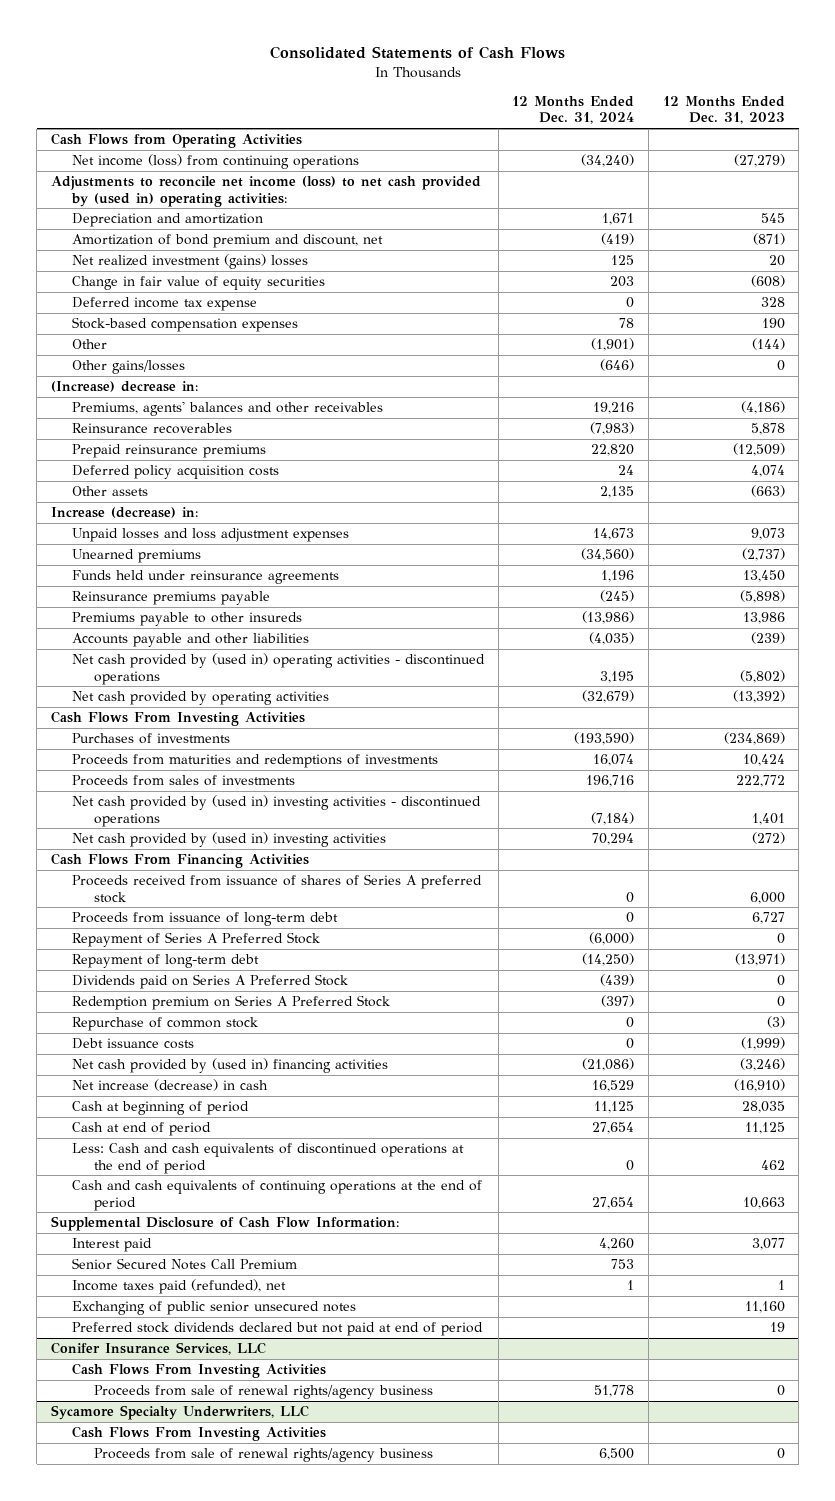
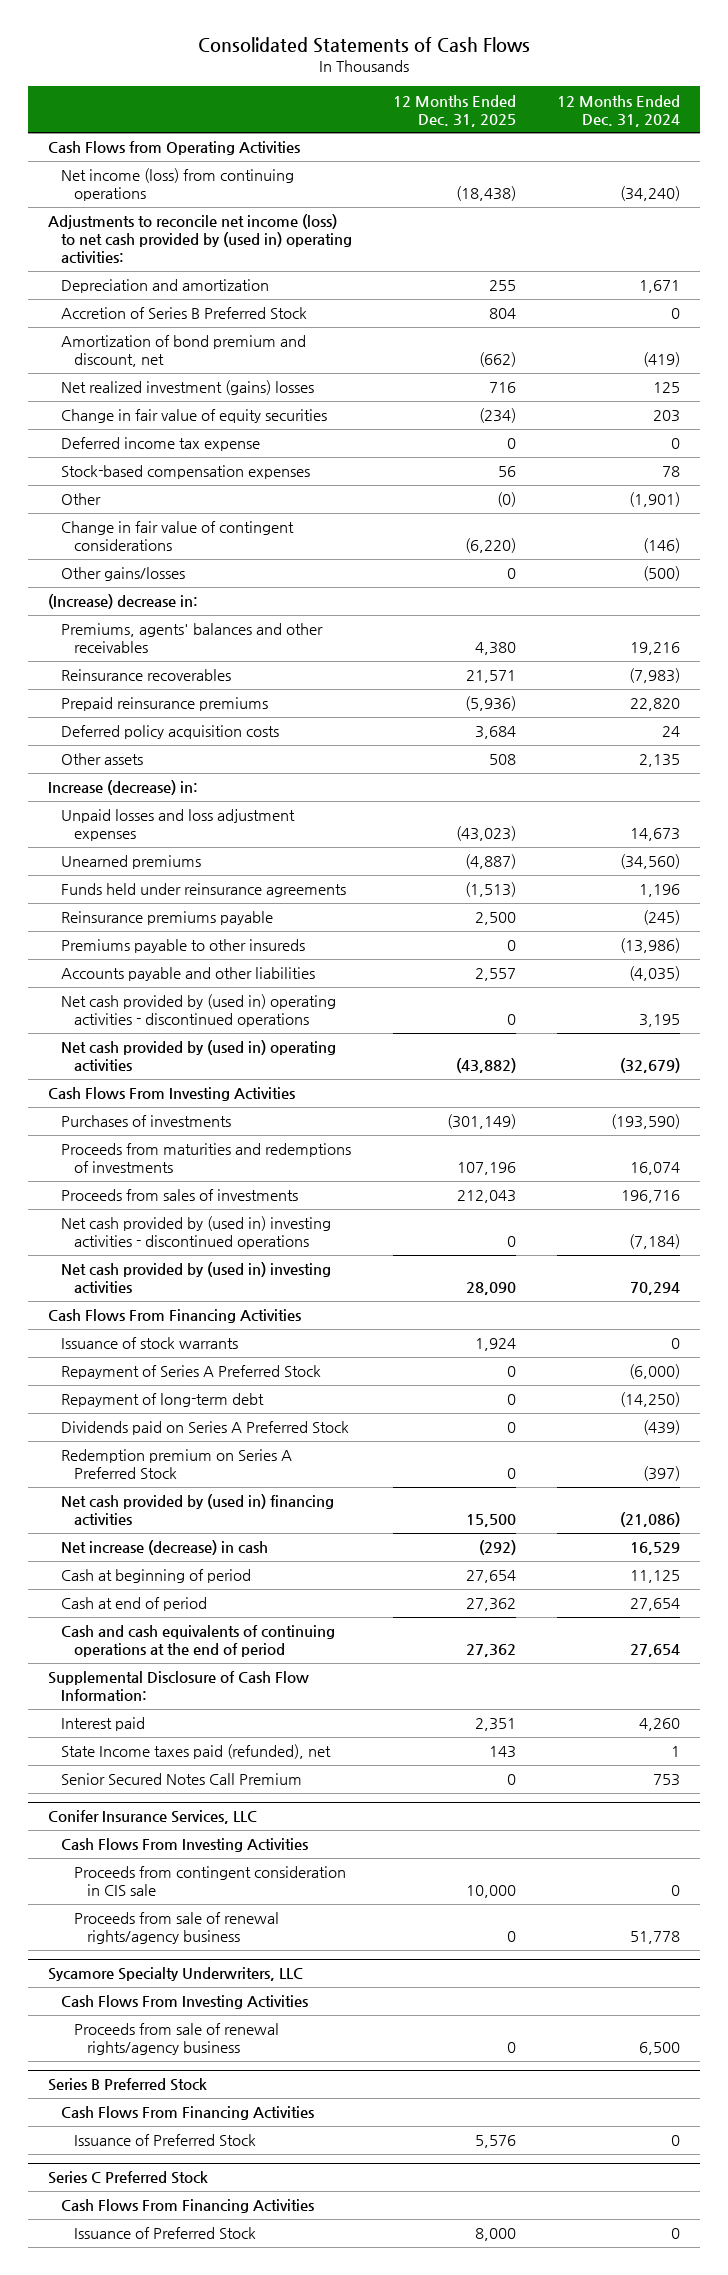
- | 12 Months Ended Dec. 31, 2024 | 12 Months Ended Dec. 31, 2023
+ | 12 Months Ended Dec. 31, 2025 | 12 Months Ended Dec. 31, 2024
+ Accretion of Series B Preferred Stock | 804 | 0
- Other gains/losses | (646) | 0
+ Change in fair value of contingent considerations | (6,220) | (146)
+ Other gains/losses | 0 | (500)
- Net cash provided by operating activities | (32,679) | (13,392)
+ Net cash provided by (used in) operating activities | (43,882) | (32,679)
- Proceeds received from issuance of shares of Series A preferred stock | 0 | 6,000
- Proceeds from issuance of long-term debt | 0 | 6,727
+ Issuance of stock warrants | 1,924 | 0
- Repurchase of common stock | 0 | (3)
- Debt issuance costs | 0 | (1,999)
- Less: Cash and cash equivalents of discontinued operations at the end of period | 0 | 462
+ State Income taxes paid (refunded), net | 143 | 1
- Income taxes paid (refunded), net | 1 | 1
- Exchanging of public senior unsecured notes | | 11,160
- Preferred stock dividends declared but not paid at end of period | | 19
@ Conifer Insurance Services, LLC
+ Proceeds from contingent consideration in CIS sale | 10,000 | 0
+ Series B Preferred Stock
+ Cash Flows From Financing Activities
+ Issuance of Preferred Stock | 5,576 | 0
+ Series C Preferred Stock
+ Cash Flows From Financing Activities
+ Issuance of Preferred Stock | 8,000 | 0

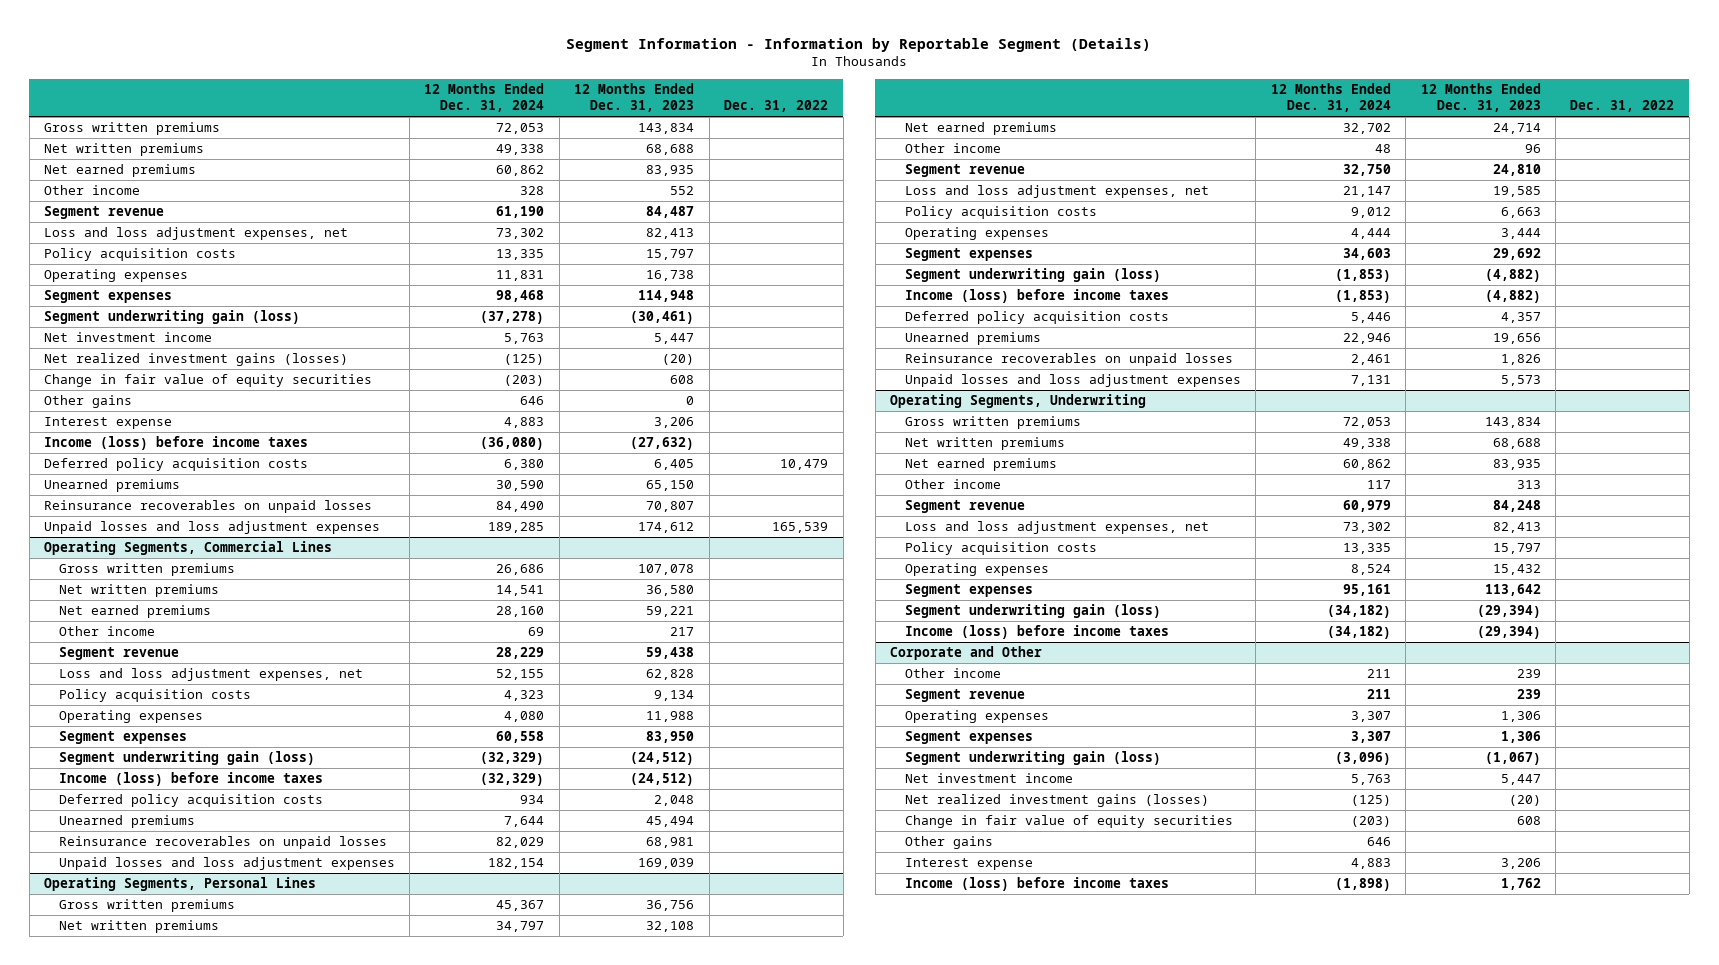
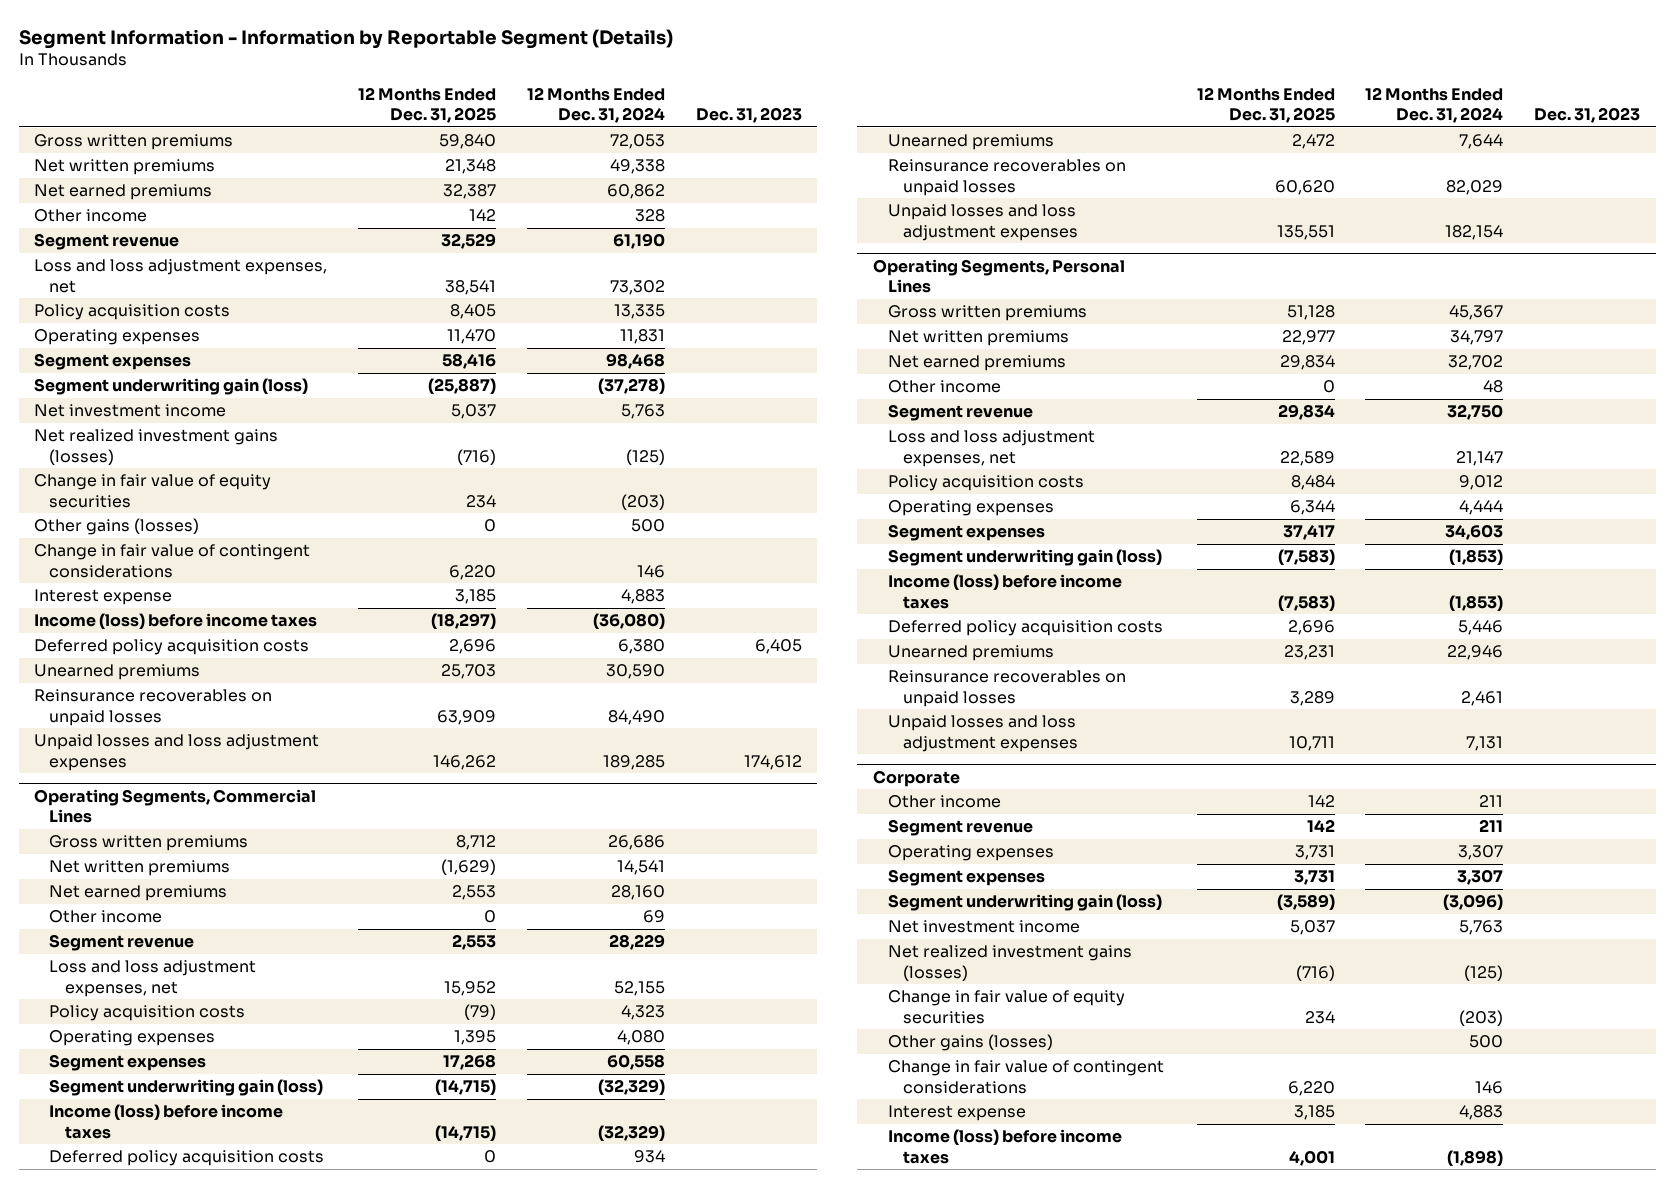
- | 12 Months Ended Dec. 31, 2024 | 12 Months Ended Dec. 31, 2023 | Dec. 31, 2022
+ | 12 Months Ended Dec. 31, 2025 | 12 Months Ended Dec. 31, 2024 | Dec. 31, 2023
- Other gains | 646 | 0 |
+ Other gains (losses) | 0 | 500 |
+ Change in fair value of contingent considerations | 6,220 | 146 |
- Operating Segments, Underwriting
- Gross written premiums | 72,053 | 143,834 |
- Net written premiums | 49,338 | 68,688 |
- Net earned premiums | 60,862 | 83,935 |
- Other income | 117 | 313 |
- Segment revenue | 60,979 | 84,248 |
- Loss and loss adjustment expenses, net | 73,302 | 82,413 |
- Policy acquisition costs | 13,335 | 15,797 |
- Operating expenses | 8,524 | 15,432 |
- Segment expenses | 95,161 | 113,642 |
- Segment underwriting gain (loss) | (34,182) | (29,394) |
- Income (loss) before income taxes | (34,182) | (29,394) |
- Corporate and Other
+ Corporate
- Other gains | 646 | |
+ Other gains (losses) | | 500 |
+ Change in fair value of contingent considerations | 6,220 | 146 |

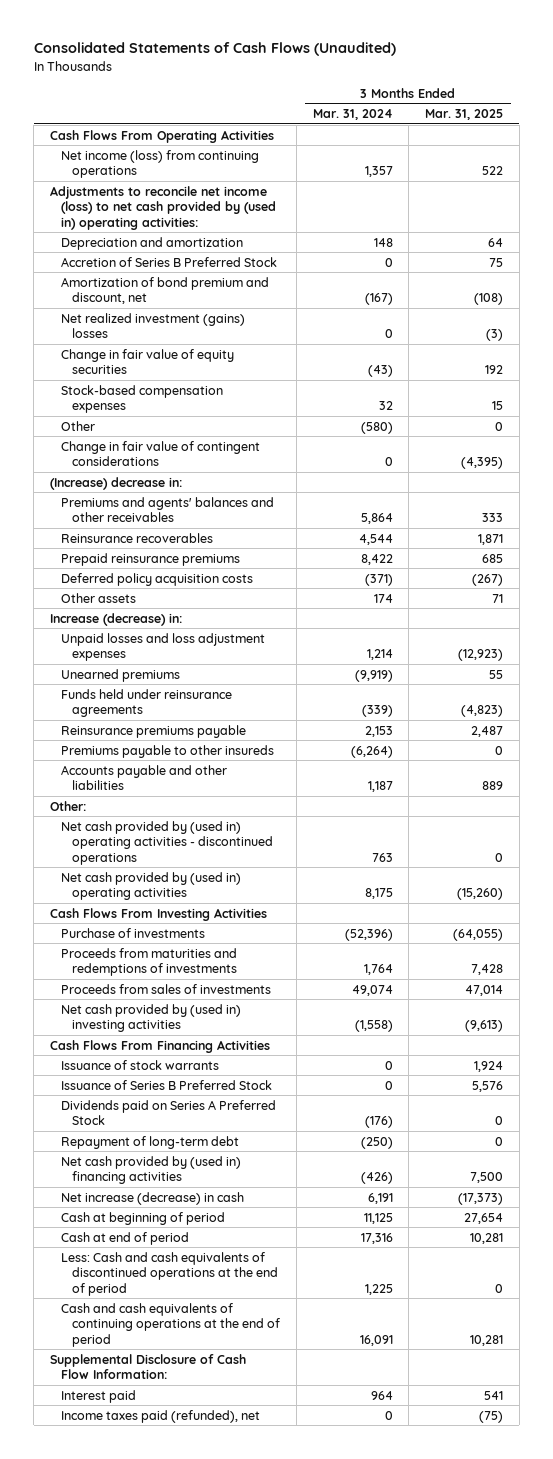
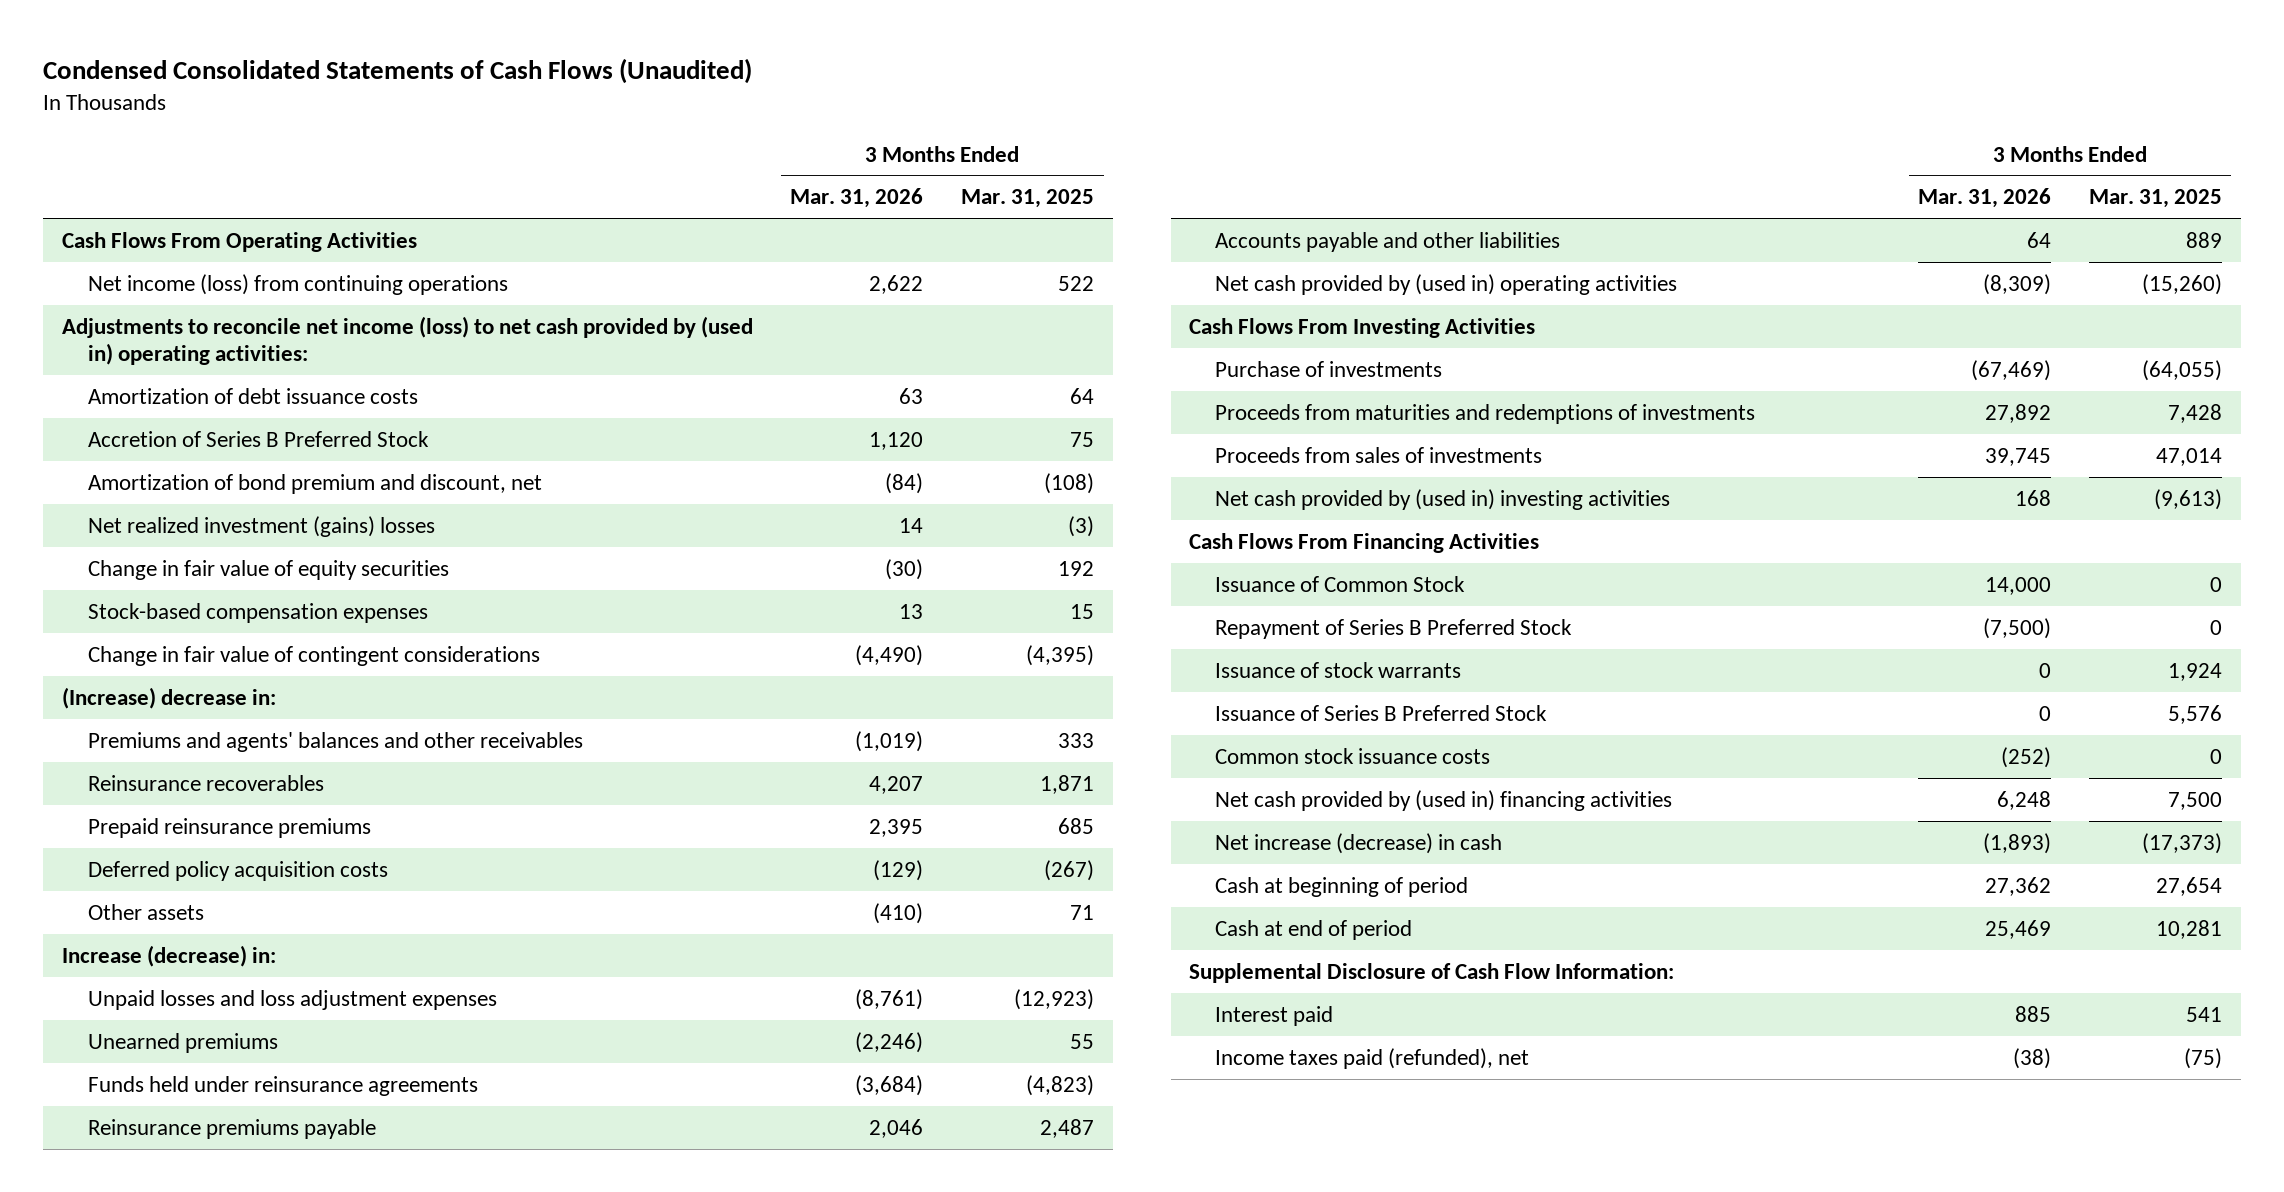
- Consolidated Statements of Cash Flows (Unaudited)
+ Condensed Consolidated Statements of Cash Flows (Unaudited)
- | 3 Months Ended Mar. 31, 2024 | 3 Months Ended Mar. 31, 2025
+ | 3 Months Ended Mar. 31, 2026 | 3 Months Ended Mar. 31, 2025
- Depreciation and amortization | 148 | 64
+ Amortization of debt issuance costs | 63 | 64
- Other | (580) | 0
- Premiums payable to other insureds | (6,264) | 0
- Other:
- Net cash provided by (used in) operating activities - discontinued operations | 763 | 0
+ Issuance of Common Stock | 14,000 | 0
+ Repayment of Series B Preferred Stock | (7,500) | 0
- Dividends paid on Series A Preferred Stock | (176) | 0
- Repayment of long-term debt | (250) | 0
+ Common stock issuance costs | (252) | 0
- Less: Cash and cash equivalents of discontinued operations at the end of period | 1,225 | 0
- Cash and cash equivalents of continuing operations at the end of period | 16,091 | 10,281

